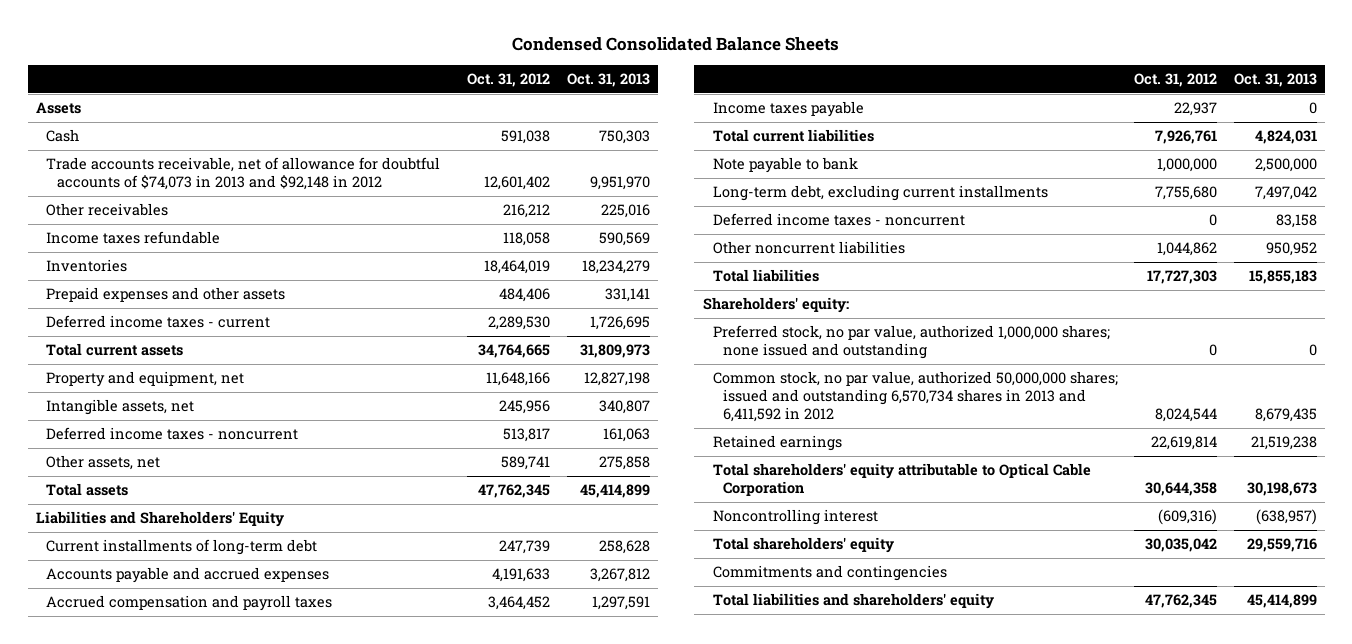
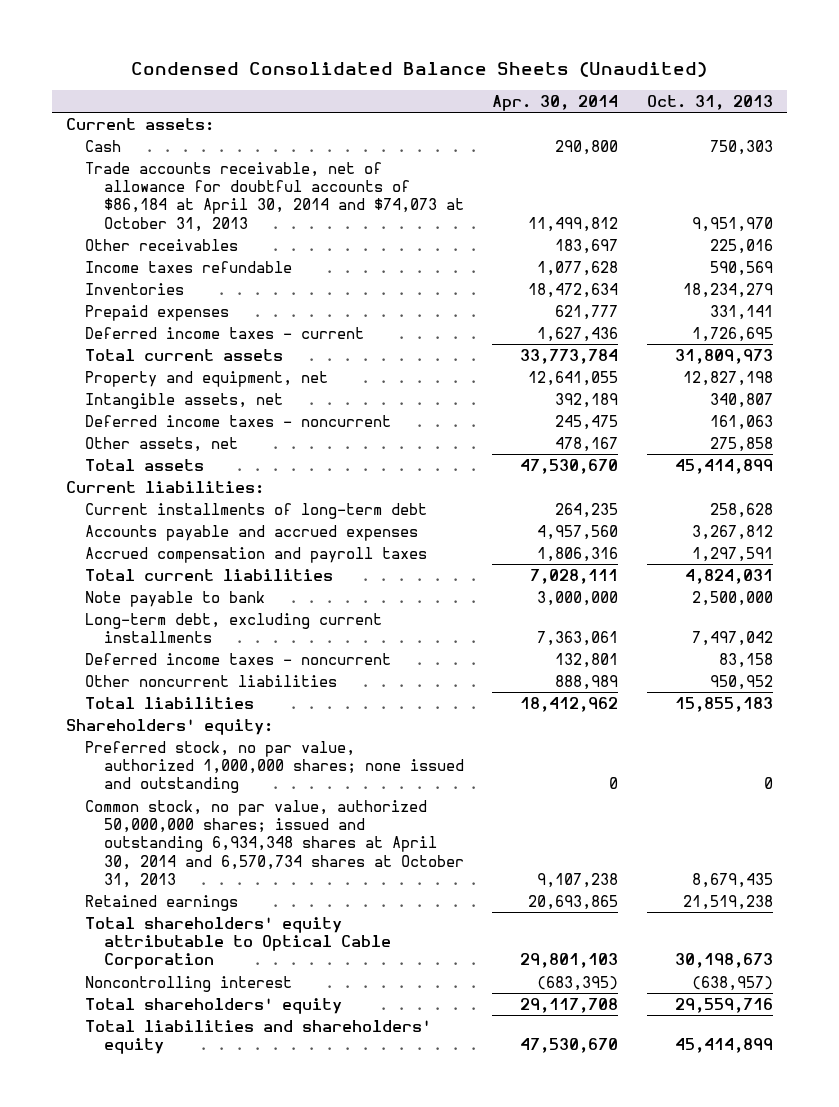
- Condensed Consolidated Balance Sheets
+ Condensed Consolidated Balance Sheets (Unaudited)
- | Oct. 31, 2012 | Oct. 31, 2013
+ | Apr. 30, 2014 | Oct. 31, 2013
- Assets
+ Current assets:
- Trade accounts receivable, net of allowance for doubtful accounts of $74,073 in 2013 and $92,148 in 2012 | 12,601,402 | 9,951,970
+ Trade accounts receivable, net of allowance for doubtful accounts of $86,184 at April 30, 2014 and $74,073 at October 31, 2013 | 11,499,812 | 9,951,970
- Prepaid expenses and other assets | 484,406 | 331,141
+ Prepaid expenses | 621,777 | 331,141
- Liabilities and Shareholders' Equity
+ Current liabilities:
- Income taxes payable | 22,937 | 0
- Common stock, no par value, authorized 50,000,000 shares; issued and outstanding 6,570,734 shares in 2013 and 6,411,592 in 2012 | 8,024,544 | 8,679,435
+ Common stock, no par value, authorized 50,000,000 shares; issued and outstanding 6,934,348 shares at April 30, 2014 and 6,570,734 shares at October 31, 2013 | 9,107,238 | 8,679,435
- Commitments and contingencies

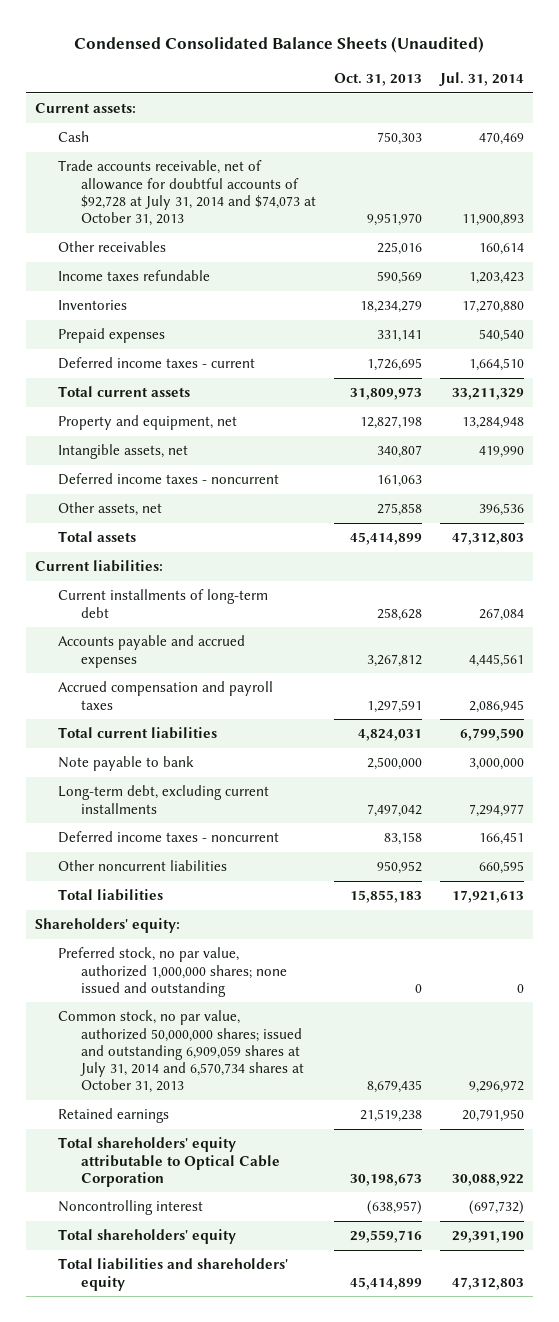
- | Apr. 30, 2014 | Oct. 31, 2013
+ | Oct. 31, 2013 | Jul. 31, 2014
- Trade accounts receivable, net of allowance for doubtful accounts of $86,184 at April 30, 2014 and $74,073 at October 31, 2013 | 11,499,812 | 9,951,970
+ Trade accounts receivable, net of allowance for doubtful accounts of $92,728 at July 31, 2014 and $74,073 at October 31, 2013 | 9,951,970 | 11,900,893
- Common stock, no par value, authorized 50,000,000 shares; issued and outstanding 6,934,348 shares at April 30, 2014 and 6,570,734 shares at October 31, 2013 | 9,107,238 | 8,679,435
+ Common stock, no par value, authorized 50,000,000 shares; issued and outstanding 6,909,059 shares at July 31, 2014 and 6,570,734 shares at October 31, 2013 | 8,679,435 | 9,296,972

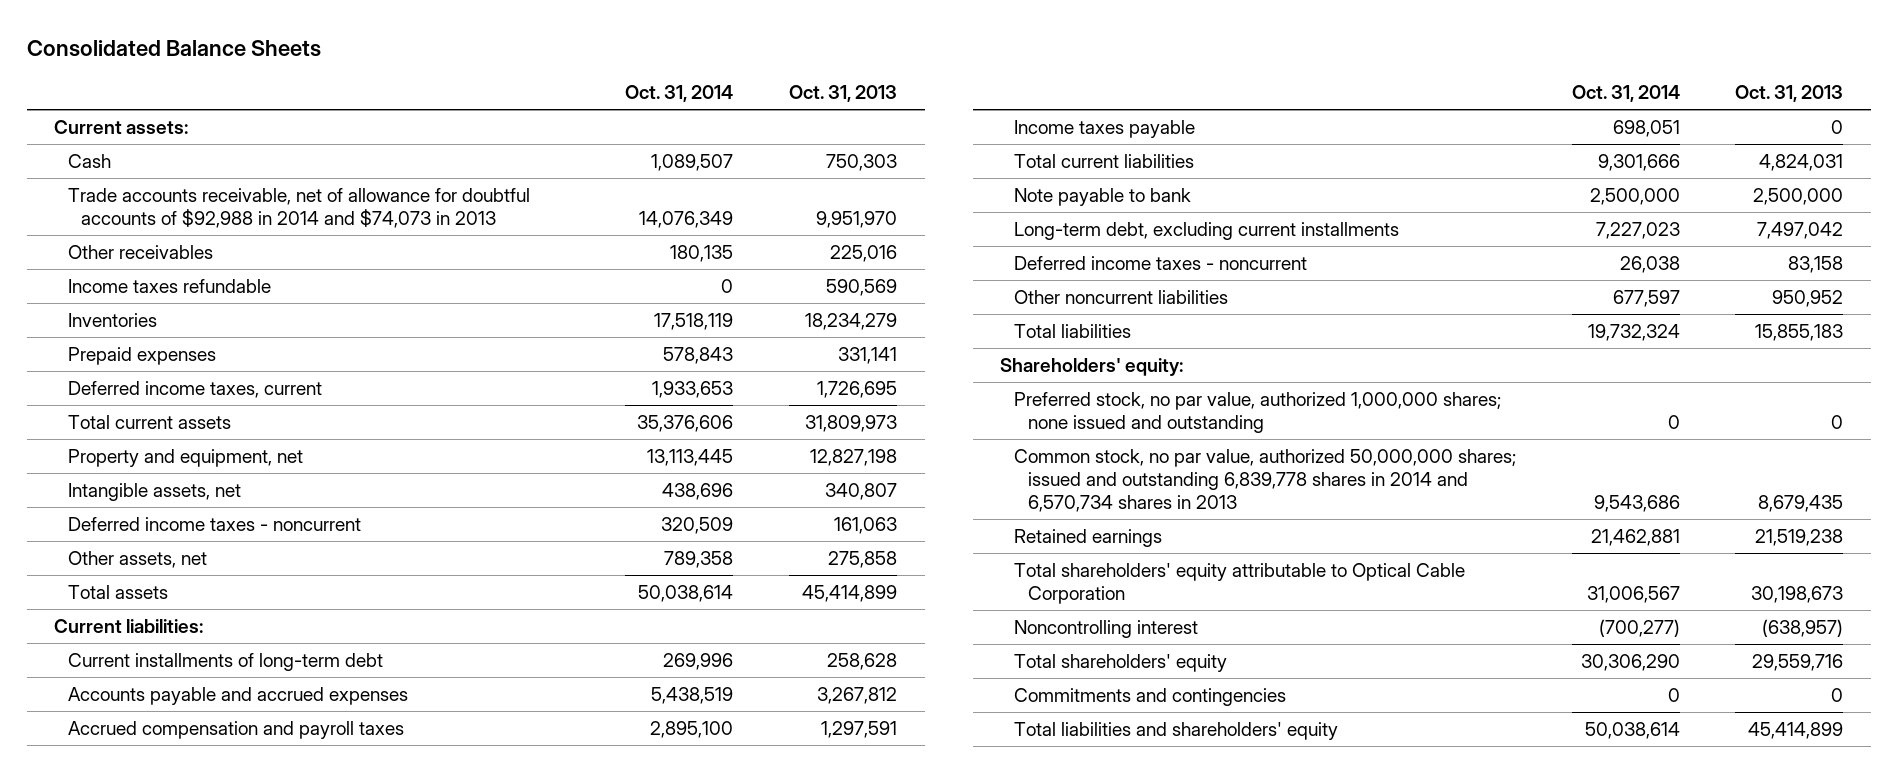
- Condensed Consolidated Balance Sheets (Unaudited)
+ Consolidated Balance Sheets
- | Oct. 31, 2013 | Jul. 31, 2014
+ | Oct. 31, 2014 | Oct. 31, 2013
- Trade accounts receivable, net of allowance for doubtful accounts of $92,728 at July 31, 2014 and $74,073 at October 31, 2013 | 9,951,970 | 11,900,893
+ Trade accounts receivable, net of allowance for doubtful accounts of $92,988 in 2014 and $74,073 in 2013 | 14,076,349 | 9,951,970
- Deferred income taxes - current | 1,726,695 | 1,664,510
+ Deferred income taxes, current | 1,933,653 | 1,726,695
+ Income taxes payable | 698,051 | 0
- Common stock, no par value, authorized 50,000,000 shares; issued and outstanding 6,909,059 shares at July 31, 2014 and 6,570,734 shares at October 31, 2013 | 8,679,435 | 9,296,972
+ Common stock, no par value, authorized 50,000,000 shares; issued and outstanding 6,839,778 shares in 2014 and 6,570,734 shares in 2013 | 9,543,686 | 8,679,435
+ Commitments and contingencies | 0 | 0

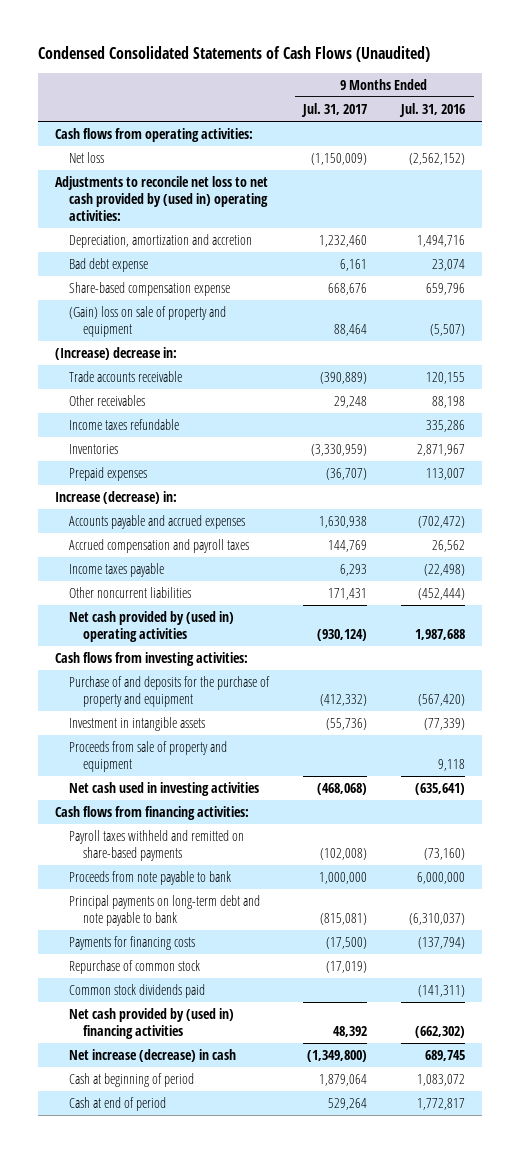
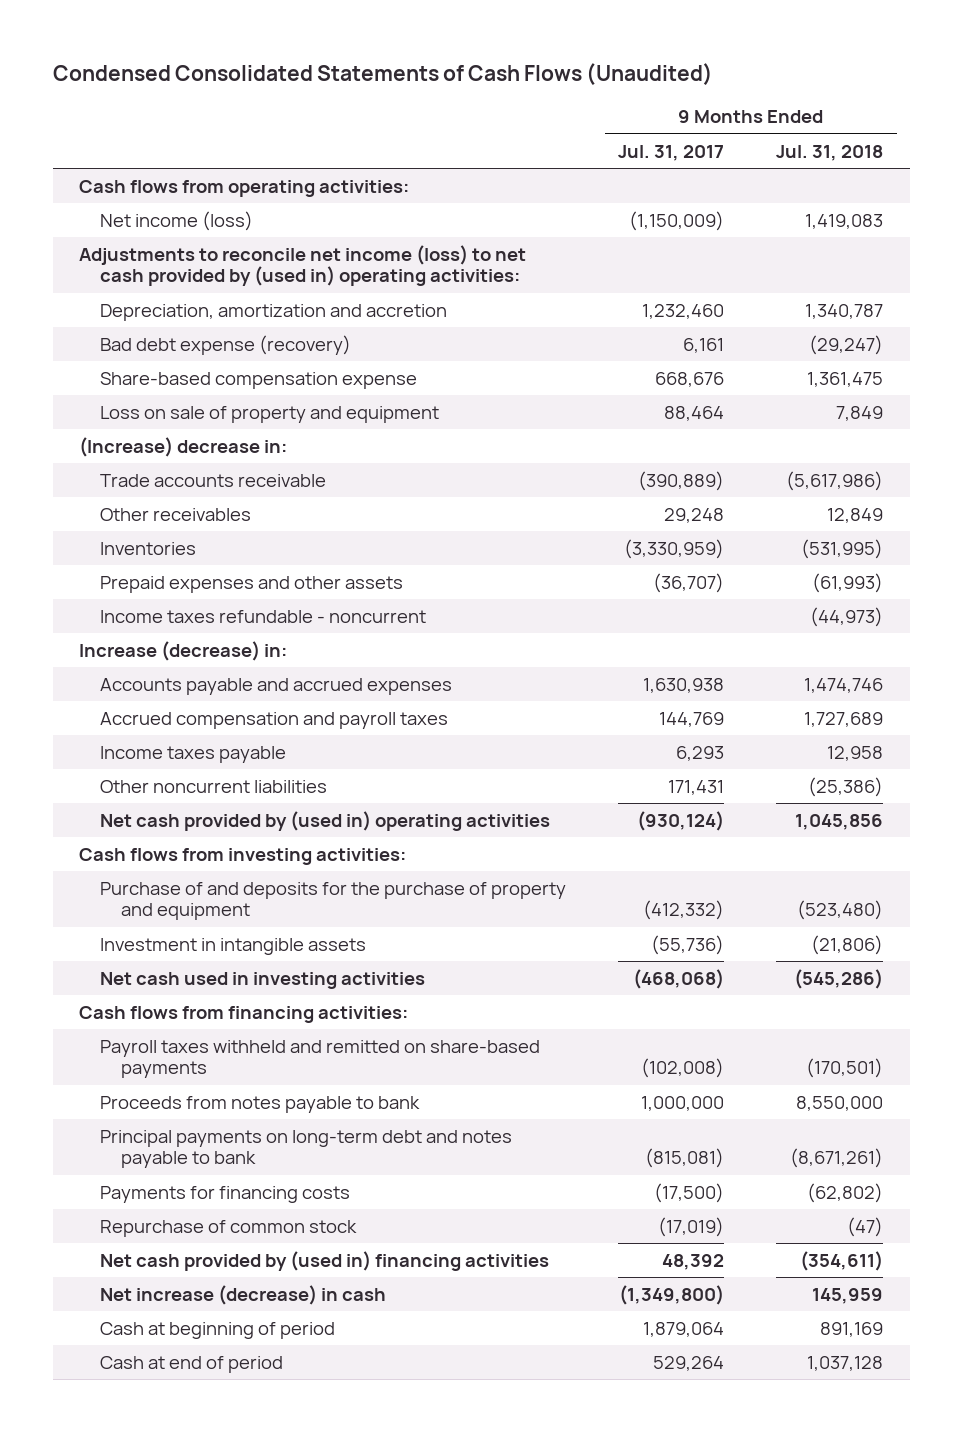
- | 9 Months Ended Jul. 31, 2017 | 9 Months Ended Jul. 31, 2016
+ | 9 Months Ended Jul. 31, 2017 | 9 Months Ended Jul. 31, 2018
- Net loss | (1,150,009) | (2,562,152)
- Adjustments to reconcile net loss to net cash provided by (used in) operating activities:
+ Net income (loss) | (1,150,009) | 1,419,083
+ Adjustments to reconcile net income (loss) to net cash provided by (used in) operating activities:
- Bad debt expense | 6,161 | 23,074
+ Bad debt expense (recovery) | 6,161 | (29,247)
- (Gain) loss on sale of property and equipment | 88,464 | (5,507)
+ Loss on sale of property and equipment | 88,464 | 7,849
- Income taxes refundable | | 335,286
- Prepaid expenses | (36,707) | 113,007
+ Prepaid expenses and other assets | (36,707) | (61,993)
+ Income taxes refundable - noncurrent | | (44,973)
- Proceeds from sale of property and equipment | | 9,118
- Proceeds from note payable to bank | 1,000,000 | 6,000,000
- Principal payments on long-term debt and note payable to bank | (815,081) | (6,310,037)
+ Proceeds from notes payable to bank | 1,000,000 | 8,550,000
+ Principal payments on long-term debt and notes payable to bank | (815,081) | (8,671,261)
- Common stock dividends paid | | (141,311)

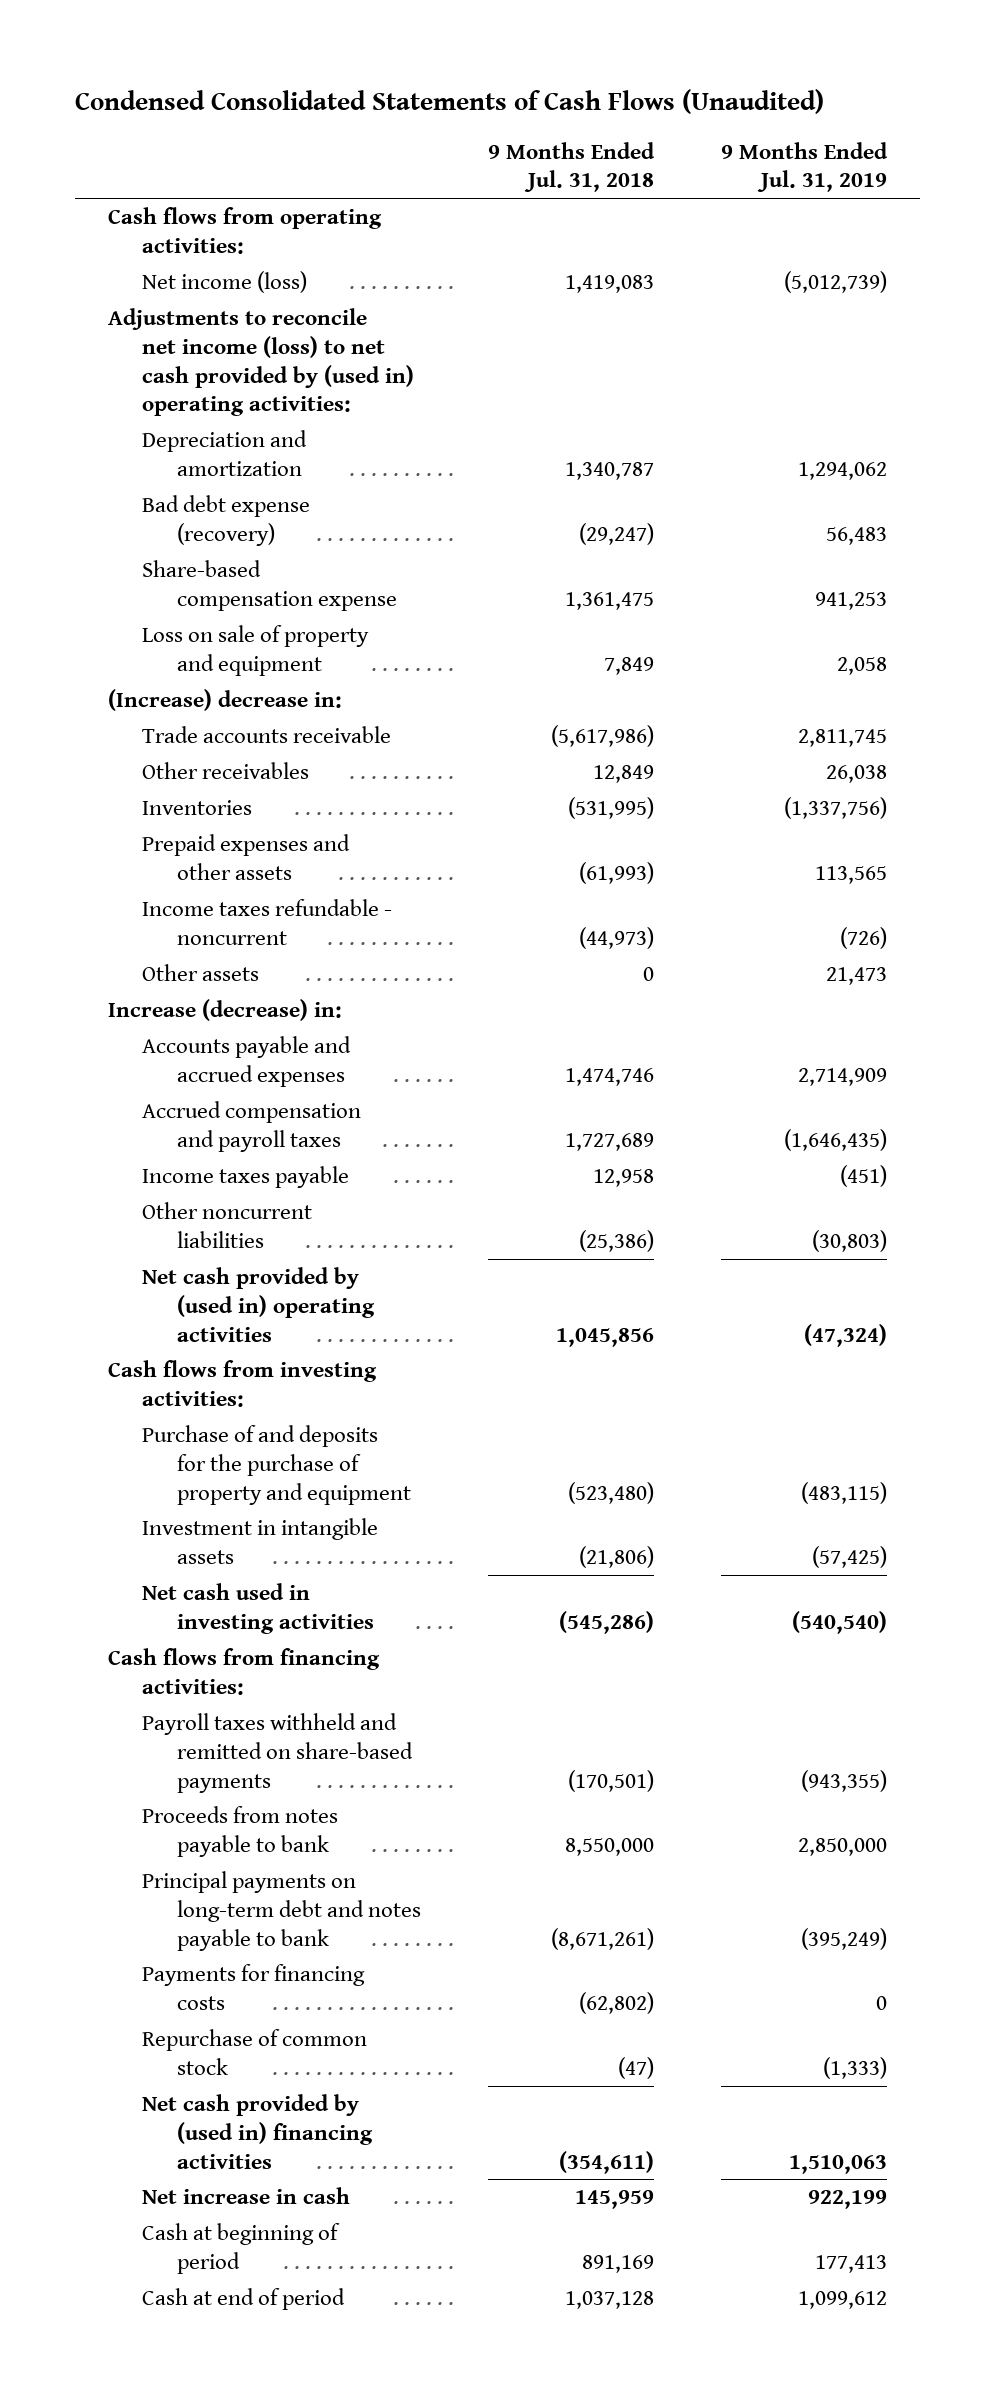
- | 9 Months Ended Jul. 31, 2017 | 9 Months Ended Jul. 31, 2018
+ | 9 Months Ended Jul. 31, 2018 | 9 Months Ended Jul. 31, 2019
- Depreciation, amortization and accretion | 1,232,460 | 1,340,787
+ Depreciation and amortization | 1,340,787 | 1,294,062
+ Other assets | 0 | 21,473
- Net increase (decrease) in cash | (1,349,800) | 145,959
+ Net increase in cash | 145,959 | 922,199

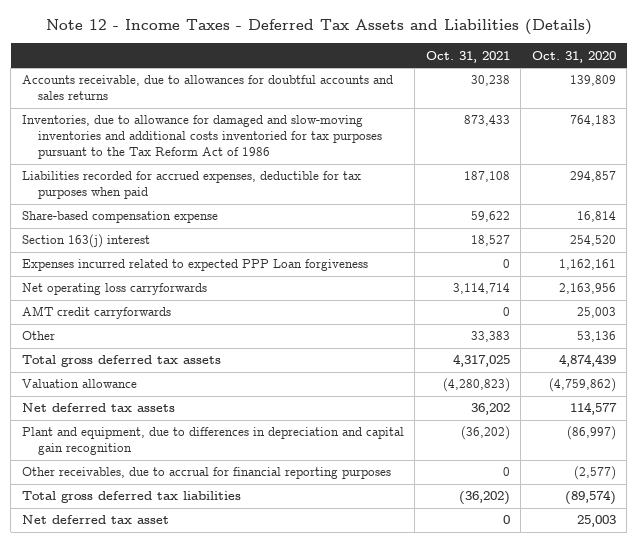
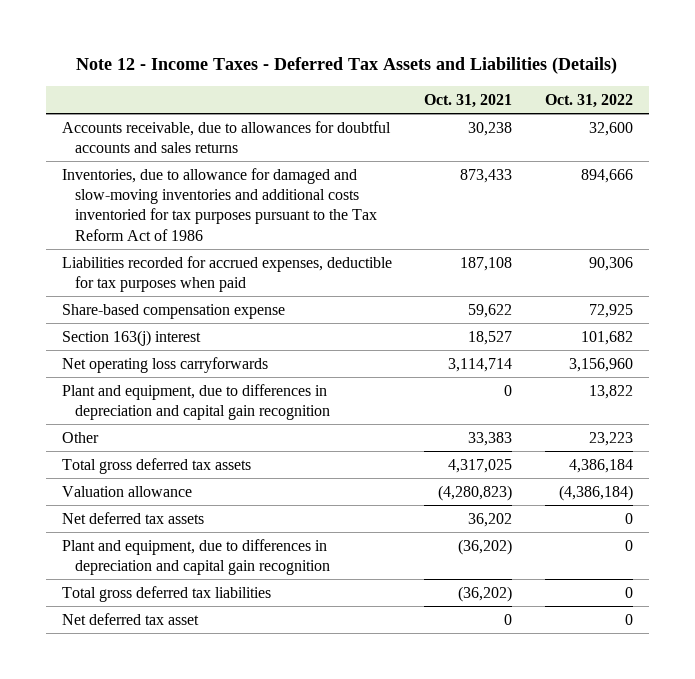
- | Oct. 31, 2021 | Oct. 31, 2020
+ | Oct. 31, 2021 | Oct. 31, 2022
- Expenses incurred related to expected PPP Loan forgiveness | 0 | 1,162,161
- AMT credit carryforwards | 0 | 25,003
+ Plant and equipment, due to differences in depreciation and capital gain recognition | 0 | 13,822
- Other receivables, due to accrual for financial reporting purposes | 0 | (2,577)

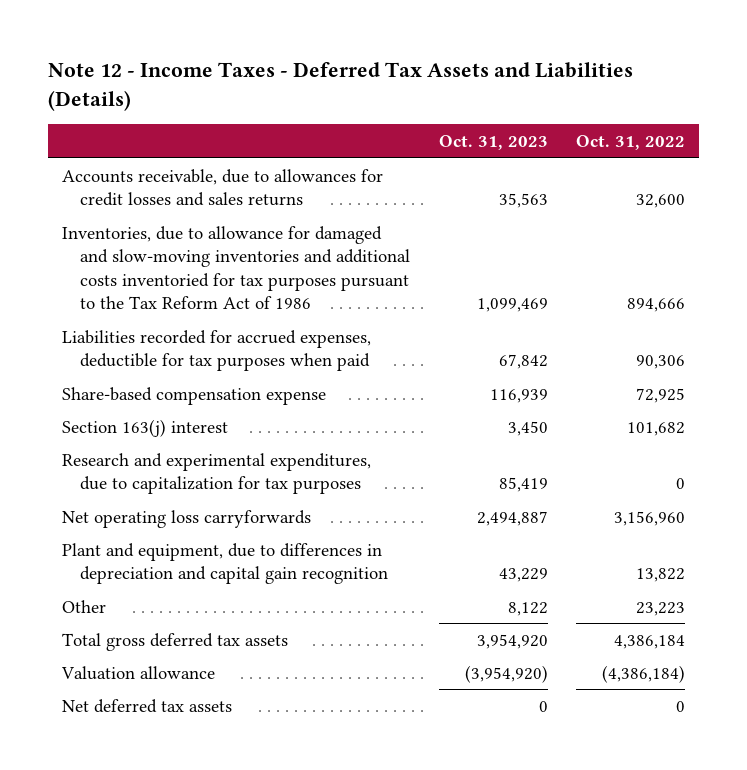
- | Oct. 31, 2021 | Oct. 31, 2022
+ | Oct. 31, 2023 | Oct. 31, 2022
- Accounts receivable, due to allowances for doubtful accounts and sales returns | 30,238 | 32,600
+ Accounts receivable, due to allowances for credit losses and sales returns | 35,563 | 32,600
+ Research and experimental expenditures, due to capitalization for tax purposes | 85,419 | 0
- Plant and equipment, due to differences in depreciation and capital gain recognition | (36,202) | 0
- Total gross deferred tax liabilities | (36,202) | 0
- Net deferred tax asset | 0 | 0

